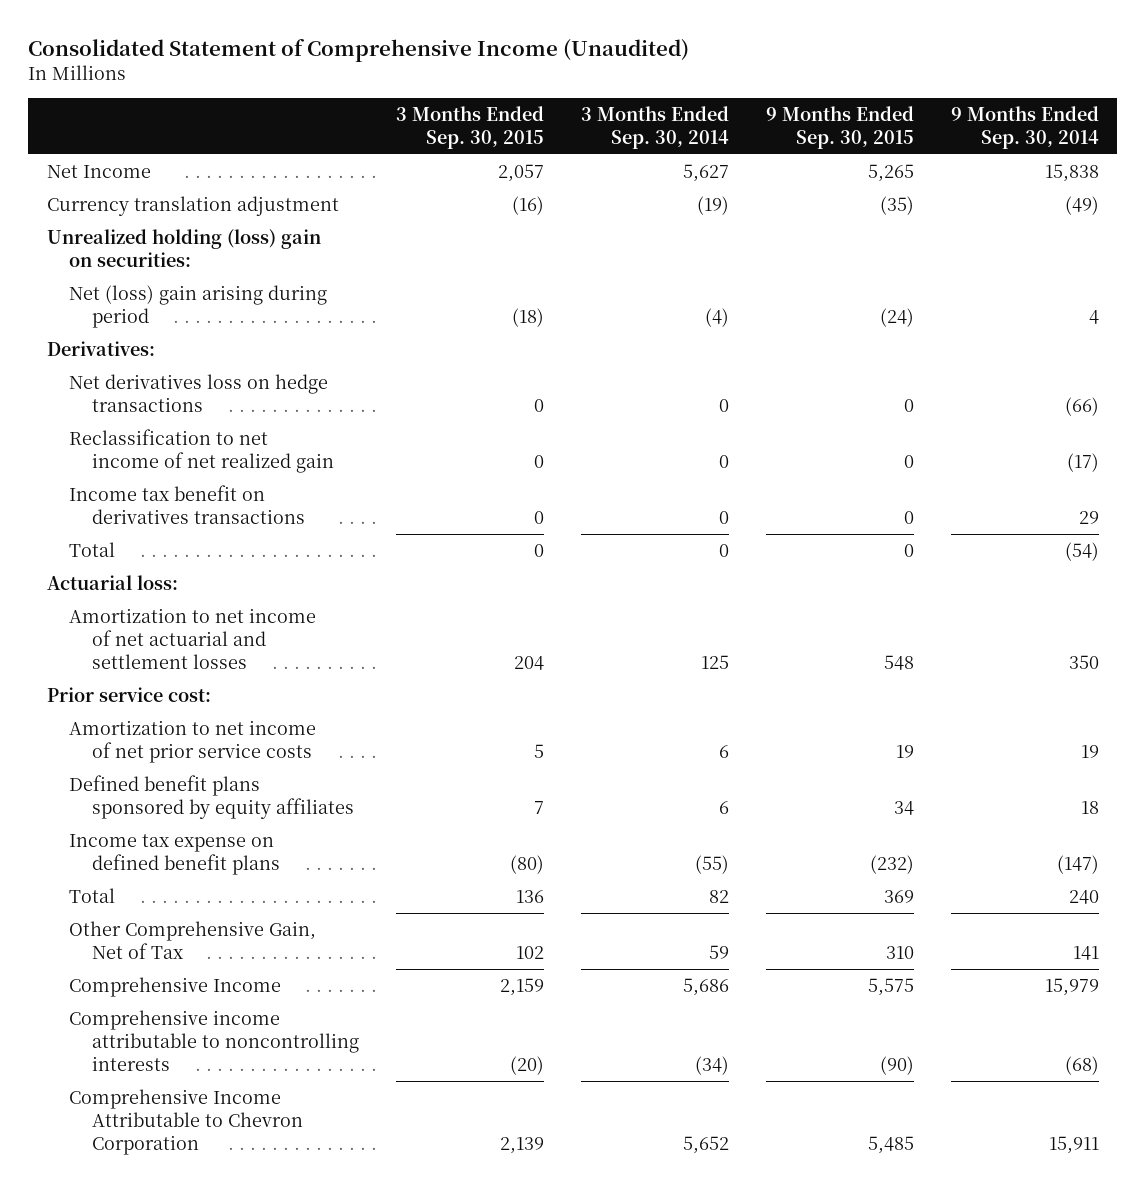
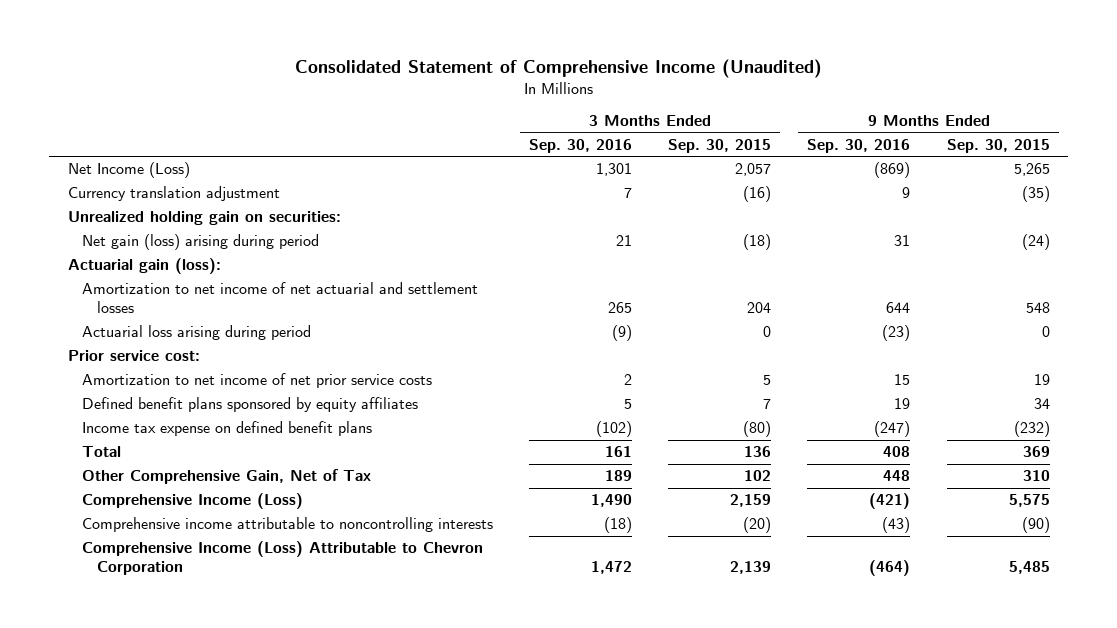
- | 3 Months Ended Sep. 30, 2015 | 3 Months Ended Sep. 30, 2014 | 9 Months Ended Sep. 30, 2015 | 9 Months Ended Sep. 30, 2014
+ | 3 Months Ended Sep. 30, 2016 | 3 Months Ended Sep. 30, 2015 | 9 Months Ended Sep. 30, 2016 | 9 Months Ended Sep. 30, 2015
- Net Income | 2,057 | 5,627 | 5,265 | 15,838
+ Net Income (Loss) | 1,301 | 2,057 | (869) | 5,265
- Unrealized holding (loss) gain on securities:
- Net (loss) gain arising during period | (18) | (4) | (24) | 4
- Derivatives:
- Net derivatives loss on hedge transactions | 0 | 0 | 0 | (66)
- Reclassification to net income of net realized gain | 0 | 0 | 0 | (17)
- Income tax benefit on derivatives transactions | 0 | 0 | 0 | 29
- Total | 0 | 0 | 0 | (54)
- Actuarial loss:
+ Unrealized holding gain on securities:
+ Net gain (loss) arising during period | 21 | (18) | 31 | (24)
+ Actuarial gain (loss):
+ Actuarial loss arising during period | (9) | 0 | (23) | 0
- Comprehensive Income | 2,159 | 5,686 | 5,575 | 15,979
+ Comprehensive Income (Loss) | 1,490 | 2,159 | (421) | 5,575
- Comprehensive Income Attributable to Chevron Corporation | 2,139 | 5,652 | 5,485 | 15,911
+ Comprehensive Income (Loss) Attributable to Chevron Corporation | 1,472 | 2,139 | (464) | 5,485

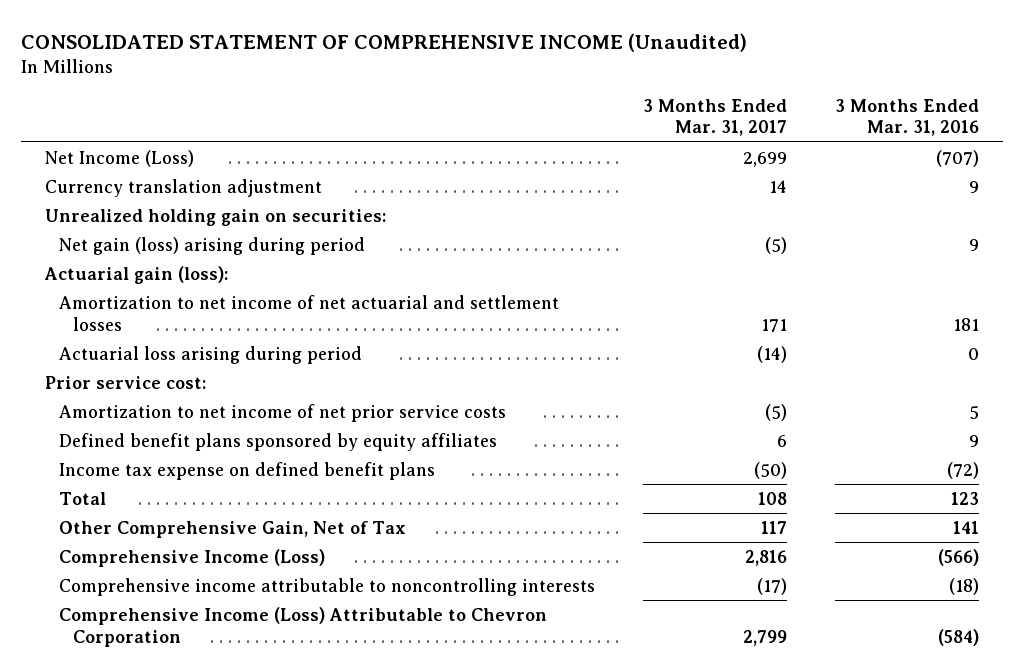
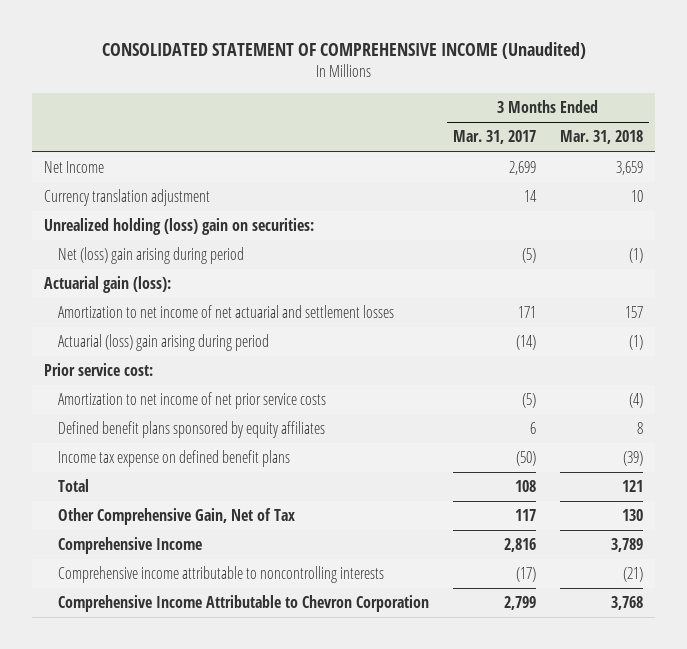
- | 3 Months Ended Mar. 31, 2017 | 3 Months Ended Mar. 31, 2016
+ | 3 Months Ended Mar. 31, 2017 | 3 Months Ended Mar. 31, 2018
- Net Income (Loss) | 2,699 | (707)
+ Net Income | 2,699 | 3,659
- Unrealized holding gain on securities:
- Net gain (loss) arising during period | (5) | 9
+ Unrealized holding (loss) gain on securities:
+ Net (loss) gain arising during period | (5) | (1)
- Actuarial loss arising during period | (14) | 0
+ Actuarial (loss) gain arising during period | (14) | (1)
- Comprehensive Income (Loss) | 2,816 | (566)
+ Comprehensive Income | 2,816 | 3,789
- Comprehensive Income (Loss) Attributable to Chevron Corporation | 2,799 | (584)
+ Comprehensive Income Attributable to Chevron Corporation | 2,799 | 3,768

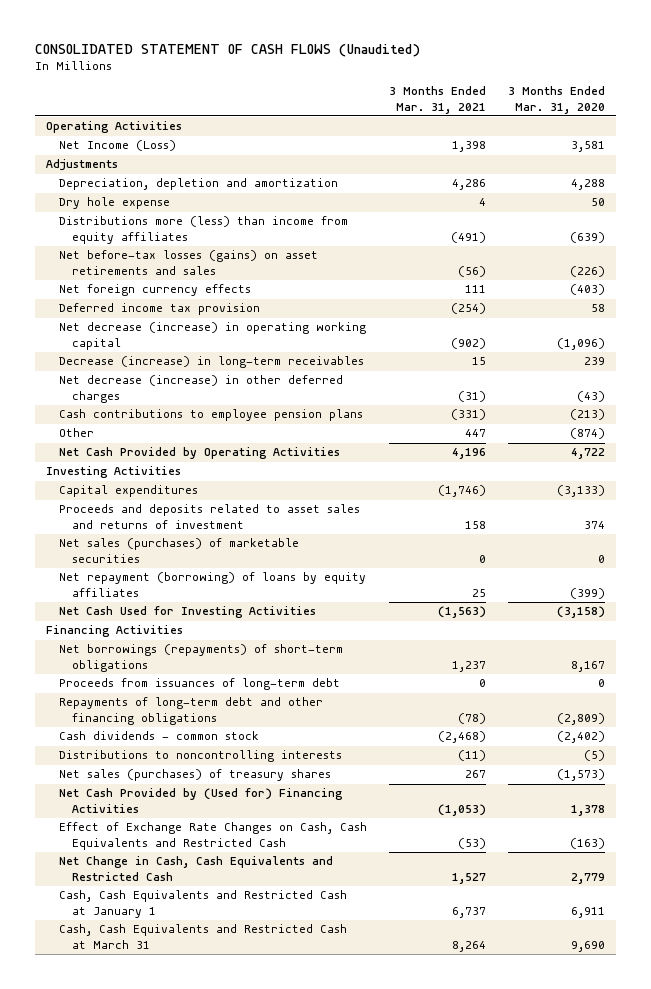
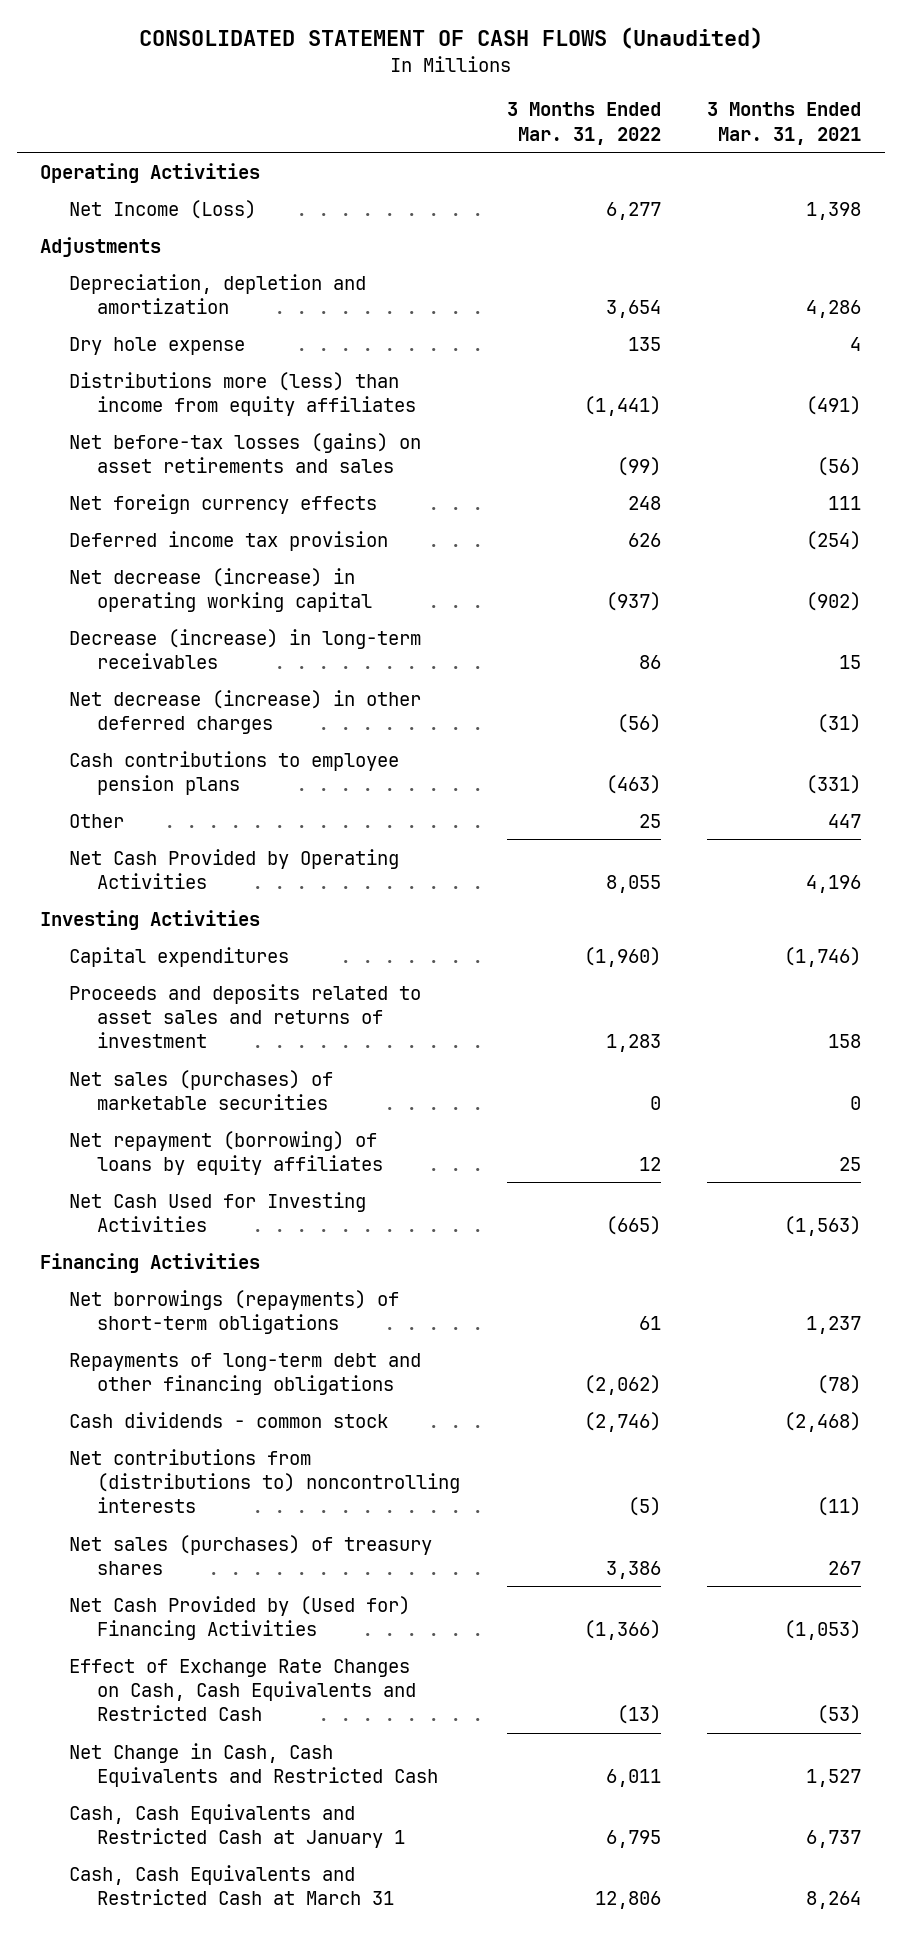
- | 3 Months Ended Mar. 31, 2021 | 3 Months Ended Mar. 31, 2020
+ | 3 Months Ended Mar. 31, 2022 | 3 Months Ended Mar. 31, 2021
- Proceeds from issuances of long-term debt | 0 | 0
- Distributions to noncontrolling interests | (11) | (5)
+ Net contributions from (distributions to) noncontrolling interests | (5) | (11)

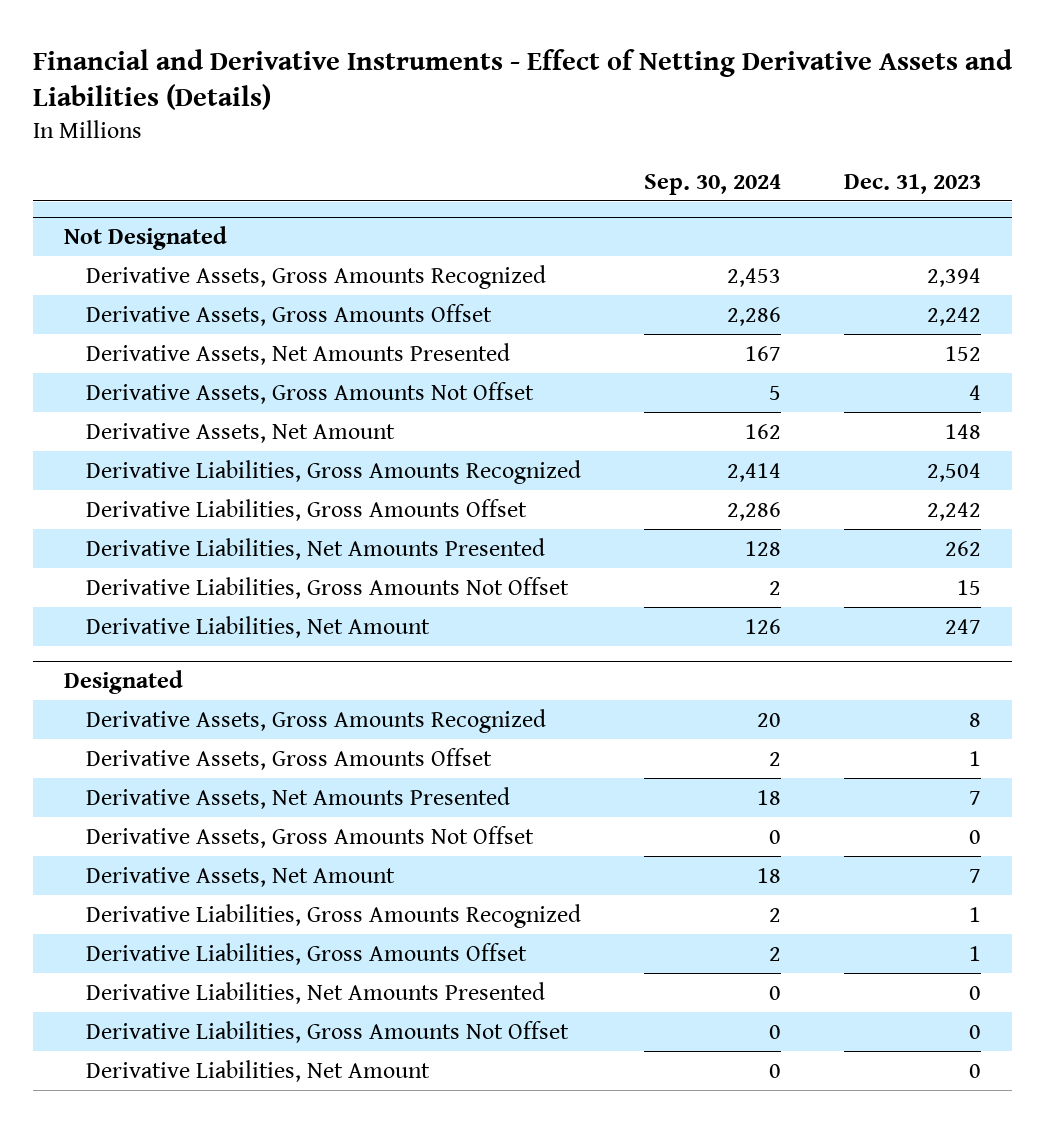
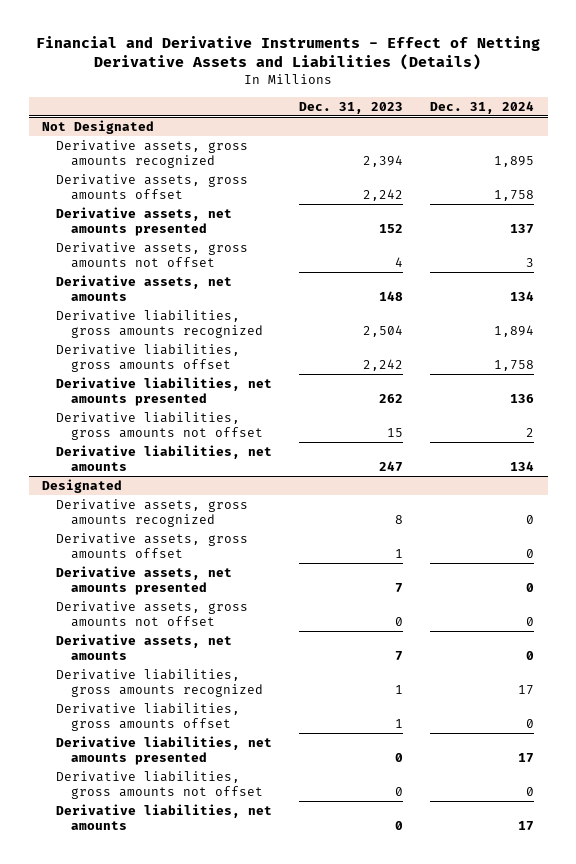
- | Sep. 30, 2024 | Dec. 31, 2023
+ | Dec. 31, 2023 | Dec. 31, 2024
@ Not Designated
- Derivative Assets, Gross Amounts Recognized | 2,453 | 2,394
- Derivative Assets, Gross Amounts Offset | 2,286 | 2,242
- Derivative Assets, Net Amounts Presented | 167 | 152
- Derivative Assets, Gross Amounts Not Offset | 5 | 4
- Derivative Assets, Net Amount | 162 | 148
- Derivative Liabilities, Gross Amounts Recognized | 2,414 | 2,504
- Derivative Liabilities, Gross Amounts Offset | 2,286 | 2,242
- Derivative Liabilities, Net Amounts Presented | 128 | 262
- Derivative Liabilities, Gross Amounts Not Offset | 2 | 15
- Derivative Liabilities, Net Amount | 126 | 247
+ Derivative assets, gross amounts recognized | 2,394 | 1,895
+ Derivative assets, gross amounts offset | 2,242 | 1,758
+ Derivative assets, net amounts presented | 152 | 137
+ Derivative assets, gross amounts not offset | 4 | 3
+ Derivative assets, net amounts | 148 | 134
+ Derivative liabilities, gross amounts recognized | 2,504 | 1,894
+ Derivative liabilities, gross amounts offset | 2,242 | 1,758
+ Derivative liabilities, net amounts presented | 262 | 136
+ Derivative liabilities, gross amounts not offset | 15 | 2
+ Derivative liabilities, net amounts | 247 | 134
@ Designated
- Derivative Assets, Gross Amounts Recognized | 20 | 8
- Derivative Assets, Gross Amounts Offset | 2 | 1
- Derivative Assets, Net Amounts Presented | 18 | 7
- Derivative Assets, Gross Amounts Not Offset | 0 | 0
- Derivative Assets, Net Amount | 18 | 7
- Derivative Liabilities, Gross Amounts Recognized | 2 | 1
- Derivative Liabilities, Gross Amounts Offset | 2 | 1
- Derivative Liabilities, Net Amounts Presented | 0 | 0
- Derivative Liabilities, Gross Amounts Not Offset | 0 | 0
- Derivative Liabilities, Net Amount | 0 | 0
+ Derivative assets, gross amounts recognized | 8 | 0
+ Derivative assets, gross amounts offset | 1 | 0
+ Derivative assets, net amounts presented | 7 | 0
+ Derivative assets, gross amounts not offset | 0 | 0
+ Derivative assets, net amounts | 7 | 0
+ Derivative liabilities, gross amounts recognized | 1 | 17
+ Derivative liabilities, gross amounts offset | 1 | 0
+ Derivative liabilities, net amounts presented | 0 | 17
+ Derivative liabilities, gross amounts not offset | 0 | 0
+ Derivative liabilities, net amounts | 0 | 17

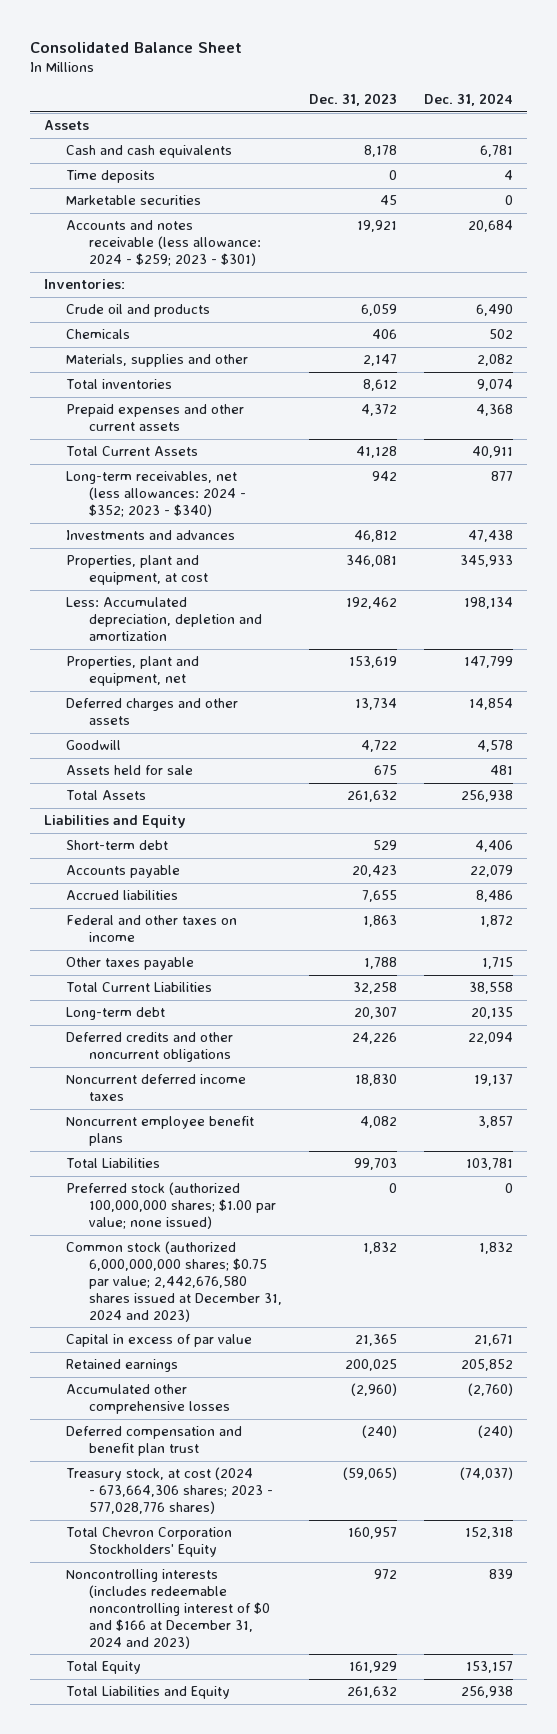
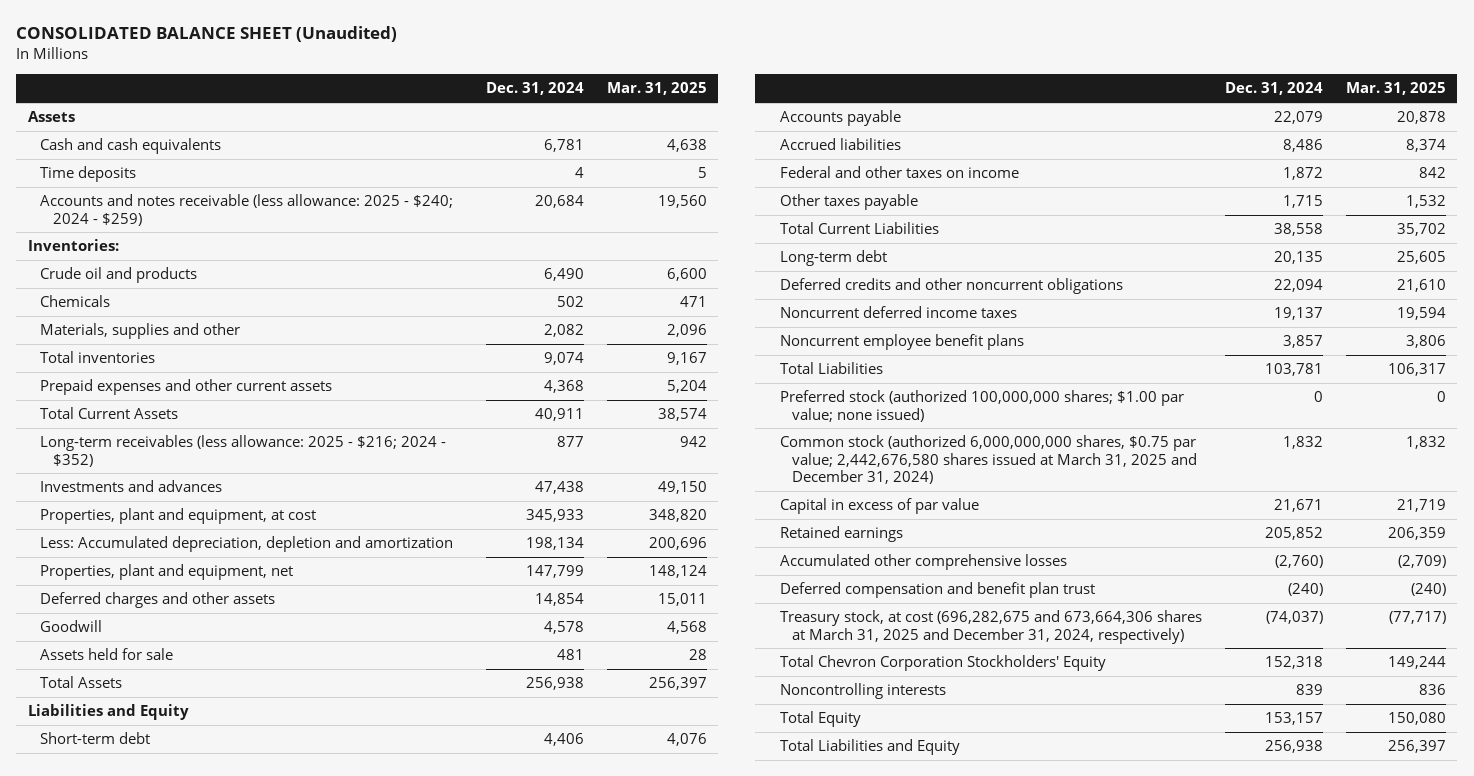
- Consolidated Balance Sheet
+ CONSOLIDATED BALANCE SHEET (Unaudited)
- | Dec. 31, 2023 | Dec. 31, 2024
+ | Dec. 31, 2024 | Mar. 31, 2025
- Marketable securities | 45 | 0
- Accounts and notes receivable (less allowance: 2024 - $259; 2023 - $301) | 19,921 | 20,684
+ Accounts and notes receivable (less allowance: 2025 - $240; 2024 - $259) | 20,684 | 19,560
- Long-term receivables, net (less allowances: 2024 - $352; 2023 - $340) | 942 | 877
+ Long-term receivables (less allowance: 2025 - $216; 2024 - $352) | 877 | 942
- Common stock (authorized 6,000,000,000 shares; $0.75 par value; 2,442,676,580 shares issued at December 31, 2024 and 2023) | 1,832 | 1,832
+ Common stock (authorized 6,000,000,000 shares, $0.75 par value; 2,442,676,580 shares issued at March 31, 2025 and December 31, 2024) | 1,832 | 1,832
- Treasury stock, at cost (2024 - 673,664,306 shares; 2023 - 577,028,776 shares) | (59,065) | (74,037)
+ Treasury stock, at cost (696,282,675 and 673,664,306 shares at March 31, 2025 and December 31, 2024, respectively) | (74,037) | (77,717)
- Noncontrolling interests (includes redeemable noncontrolling interest of $0 and $166 at December 31, 2024 and 2023) | 972 | 839
+ Noncontrolling interests | 839 | 836

